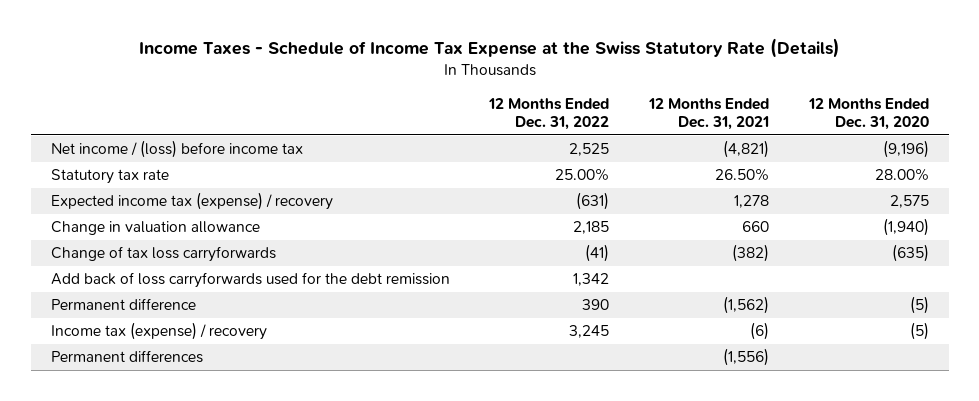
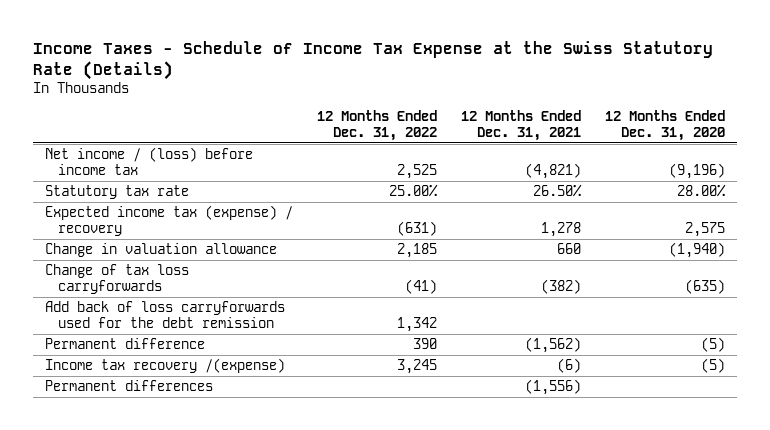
- Income tax (expense) / recovery | 3,245 | (6) | (5)
+ Income tax recovery /(expense) | 3,245 | (6) | (5)

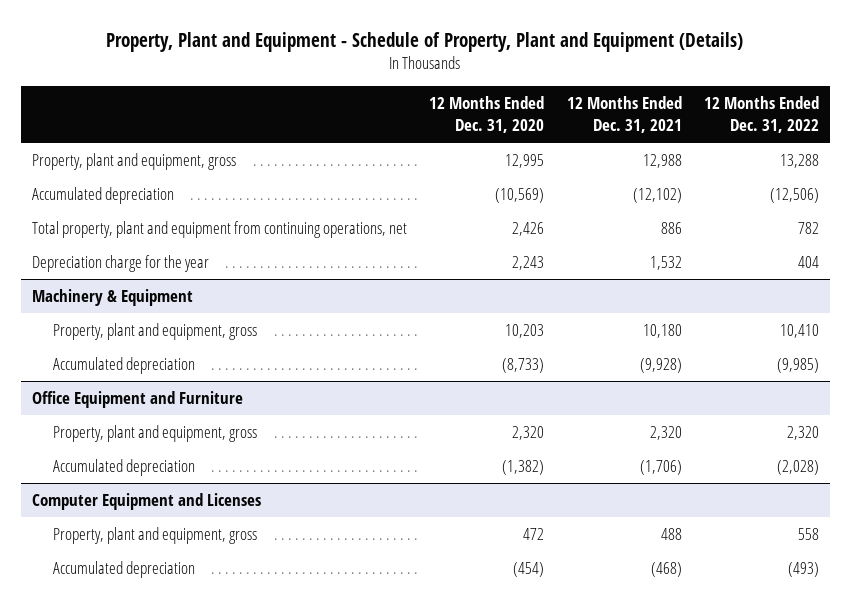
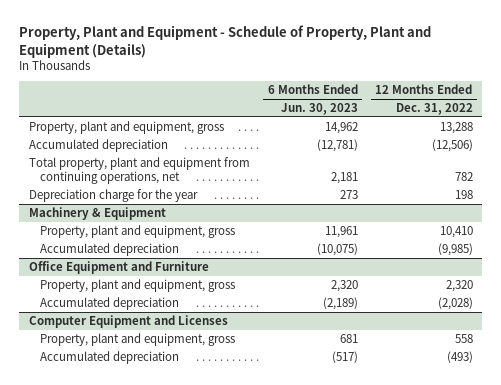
- | 12 Months Ended Dec. 31, 2020 | 12 Months Ended Dec. 31, 2021 | 12 Months Ended Dec. 31, 2022
+ | 6 Months Ended Jun. 30, 2023 | 12 Months Ended Dec. 31, 2022
- Depreciation charge for the year | 2,243 | 1,532 | 404
+ Depreciation charge for the year | 273 | 198

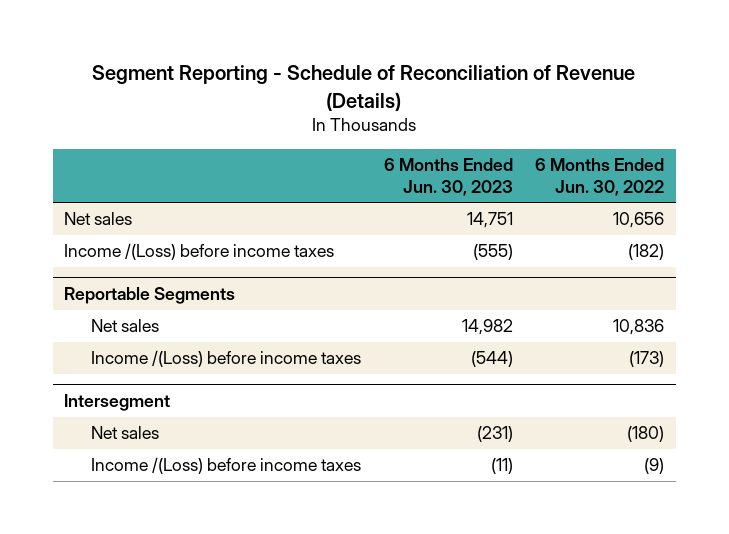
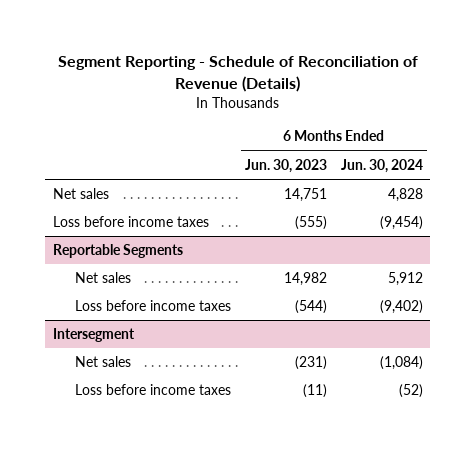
- | 6 Months Ended Jun. 30, 2023 | 6 Months Ended Jun. 30, 2022
+ | 6 Months Ended Jun. 30, 2023 | 6 Months Ended Jun. 30, 2024
- Income /(Loss) before income taxes | (555) | (182)
+ Loss before income taxes | (555) | (9,454)
@ Reportable Segments
- Income /(Loss) before income taxes | (544) | (173)
+ Loss before income taxes | (544) | (9,402)
@ Intersegment
- Income /(Loss) before income taxes | (11) | (9)
+ Loss before income taxes | (11) | (52)

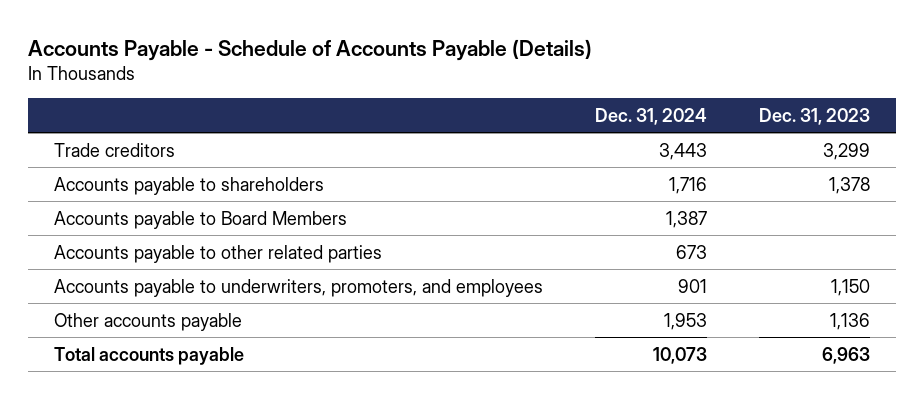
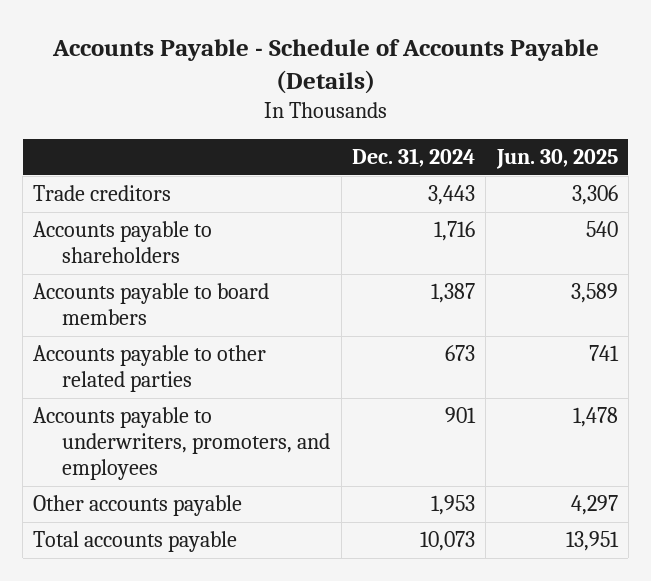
- | Dec. 31, 2024 | Dec. 31, 2023
+ | Dec. 31, 2024 | Jun. 30, 2025
- Accounts payable to Board Members | 1,387 |
+ Accounts payable to board members | 1,387 | 3,589

